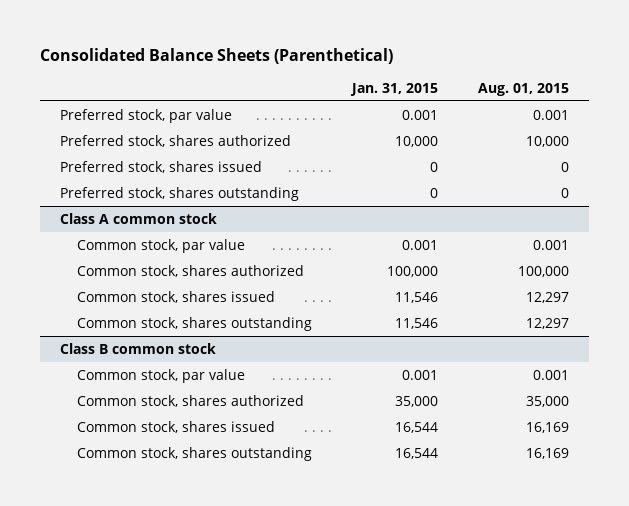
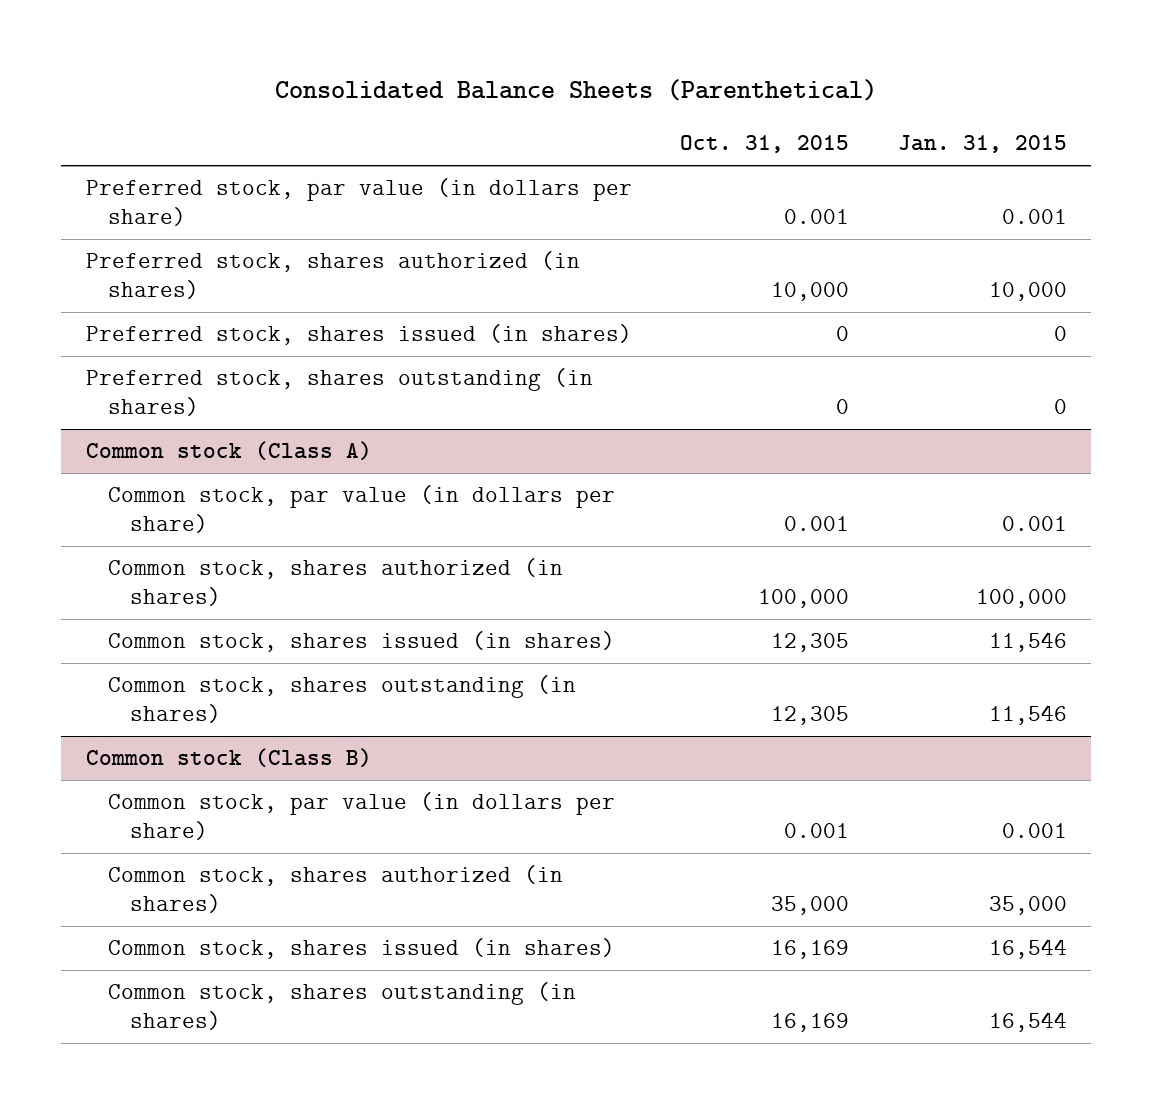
- | Jan. 31, 2015 | Aug. 01, 2015
+ | Oct. 31, 2015 | Jan. 31, 2015
- Preferred stock, par value | 0.001 | 0.001
- Preferred stock, shares authorized | 10,000 | 10,000
- Preferred stock, shares issued | 0 | 0
- Preferred stock, shares outstanding | 0 | 0
- Class A common stock
- Common stock, par value | 0.001 | 0.001
- Common stock, shares authorized | 100,000 | 100,000
- Common stock, shares issued | 11,546 | 12,297
- Common stock, shares outstanding | 11,546 | 12,297
- Class B common stock
- Common stock, par value | 0.001 | 0.001
- Common stock, shares authorized | 35,000 | 35,000
- Common stock, shares issued | 16,544 | 16,169
- Common stock, shares outstanding | 16,544 | 16,169
+ Preferred stock, par value (in dollars per share) | 0.001 | 0.001
+ Preferred stock, shares authorized (in shares) | 10,000 | 10,000
+ Preferred stock, shares issued (in shares) | 0 | 0
+ Preferred stock, shares outstanding (in shares) | 0 | 0
+ Common stock (Class A)
+ Common stock, par value (in dollars per share) | 0.001 | 0.001
+ Common stock, shares authorized (in shares) | 100,000 | 100,000
+ Common stock, shares issued (in shares) | 12,305 | 11,546
+ Common stock, shares outstanding (in shares) | 12,305 | 11,546
+ Common stock (Class B)
+ Common stock, par value (in dollars per share) | 0.001 | 0.001
+ Common stock, shares authorized (in shares) | 35,000 | 35,000
+ Common stock, shares issued (in shares) | 16,169 | 16,544
+ Common stock, shares outstanding (in shares) | 16,169 | 16,544

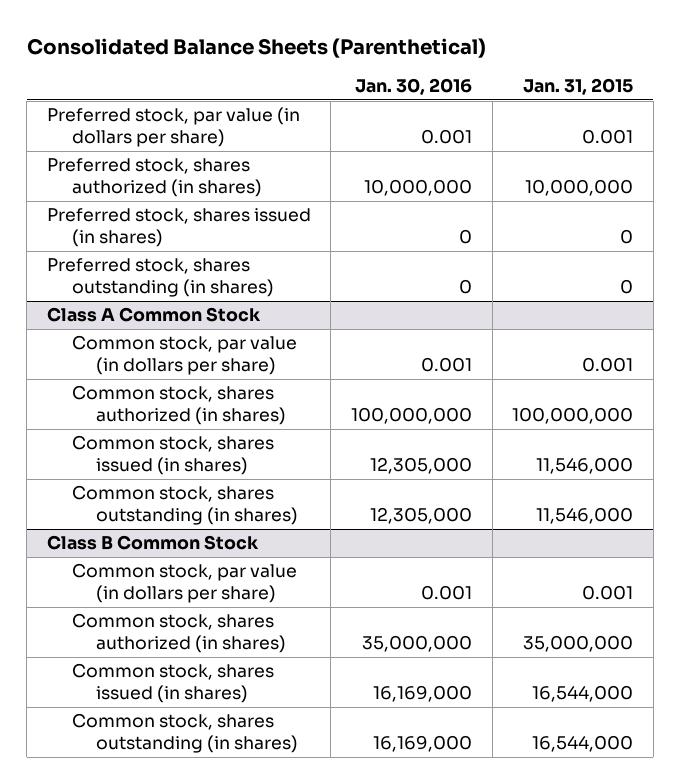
- | Oct. 31, 2015 | Jan. 31, 2015
+ | Jan. 30, 2016 | Jan. 31, 2015
- Preferred stock, shares authorized (in shares) | 10,000 | 10,000
+ Preferred stock, shares authorized (in shares) | 10,000,000 | 10,000,000
- Common stock (Class A)
+ Class A Common Stock
- Common stock, shares authorized (in shares) | 100,000 | 100,000
- Common stock, shares issued (in shares) | 12,305 | 11,546
- Common stock, shares outstanding (in shares) | 12,305 | 11,546
- Common stock (Class B)
+ Common stock, shares authorized (in shares) | 100,000,000 | 100,000,000
+ Common stock, shares issued (in shares) | 12,305,000 | 11,546,000
+ Common stock, shares outstanding (in shares) | 12,305,000 | 11,546,000
+ Class B Common Stock
- Common stock, shares authorized (in shares) | 35,000 | 35,000
- Common stock, shares issued (in shares) | 16,169 | 16,544
- Common stock, shares outstanding (in shares) | 16,169 | 16,544
+ Common stock, shares authorized (in shares) | 35,000,000 | 35,000,000
+ Common stock, shares issued (in shares) | 16,169,000 | 16,544,000
+ Common stock, shares outstanding (in shares) | 16,169,000 | 16,544,000

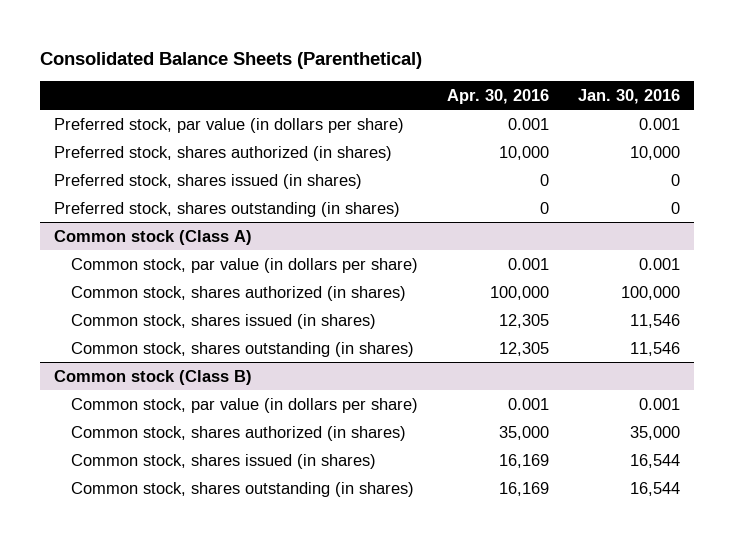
- | Jan. 30, 2016 | Jan. 31, 2015
+ | Apr. 30, 2016 | Jan. 30, 2016
- Preferred stock, shares authorized (in shares) | 10,000,000 | 10,000,000
+ Preferred stock, shares authorized (in shares) | 10,000 | 10,000
- Class A Common Stock
+ Common stock (Class A)
- Common stock, shares authorized (in shares) | 100,000,000 | 100,000,000
- Common stock, shares issued (in shares) | 12,305,000 | 11,546,000
- Common stock, shares outstanding (in shares) | 12,305,000 | 11,546,000
- Class B Common Stock
+ Common stock, shares authorized (in shares) | 100,000 | 100,000
+ Common stock, shares issued (in shares) | 12,305 | 11,546
+ Common stock, shares outstanding (in shares) | 12,305 | 11,546
+ Common stock (Class B)
- Common stock, shares authorized (in shares) | 35,000,000 | 35,000,000
- Common stock, shares issued (in shares) | 16,169,000 | 16,544,000
- Common stock, shares outstanding (in shares) | 16,169,000 | 16,544,000
+ Common stock, shares authorized (in shares) | 35,000 | 35,000
+ Common stock, shares issued (in shares) | 16,169 | 16,544
+ Common stock, shares outstanding (in shares) | 16,169 | 16,544

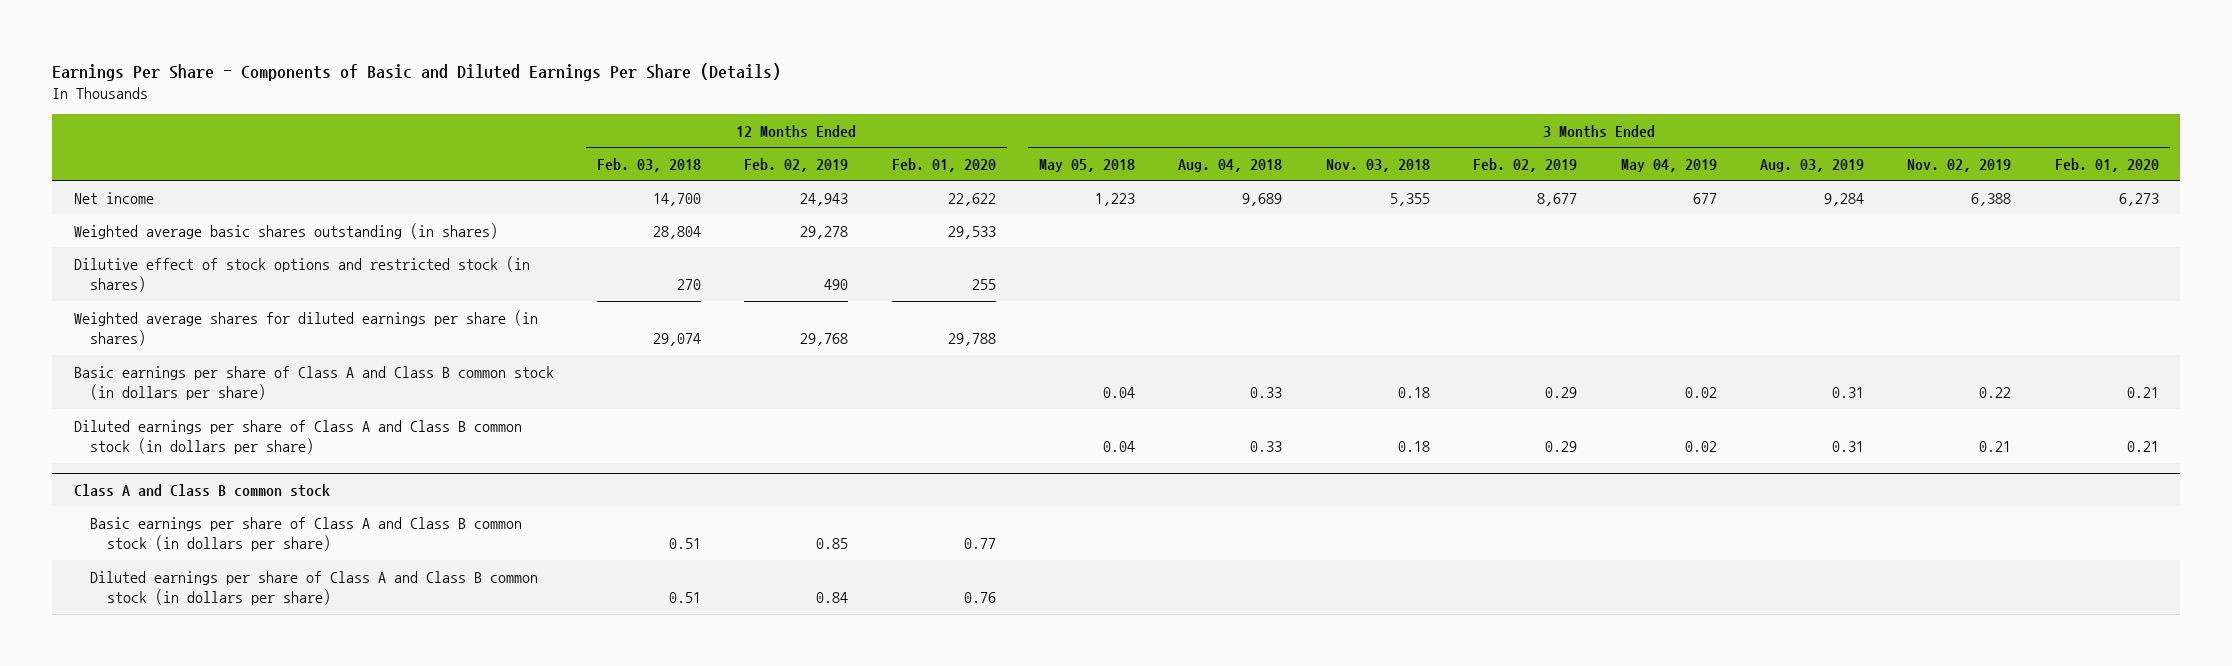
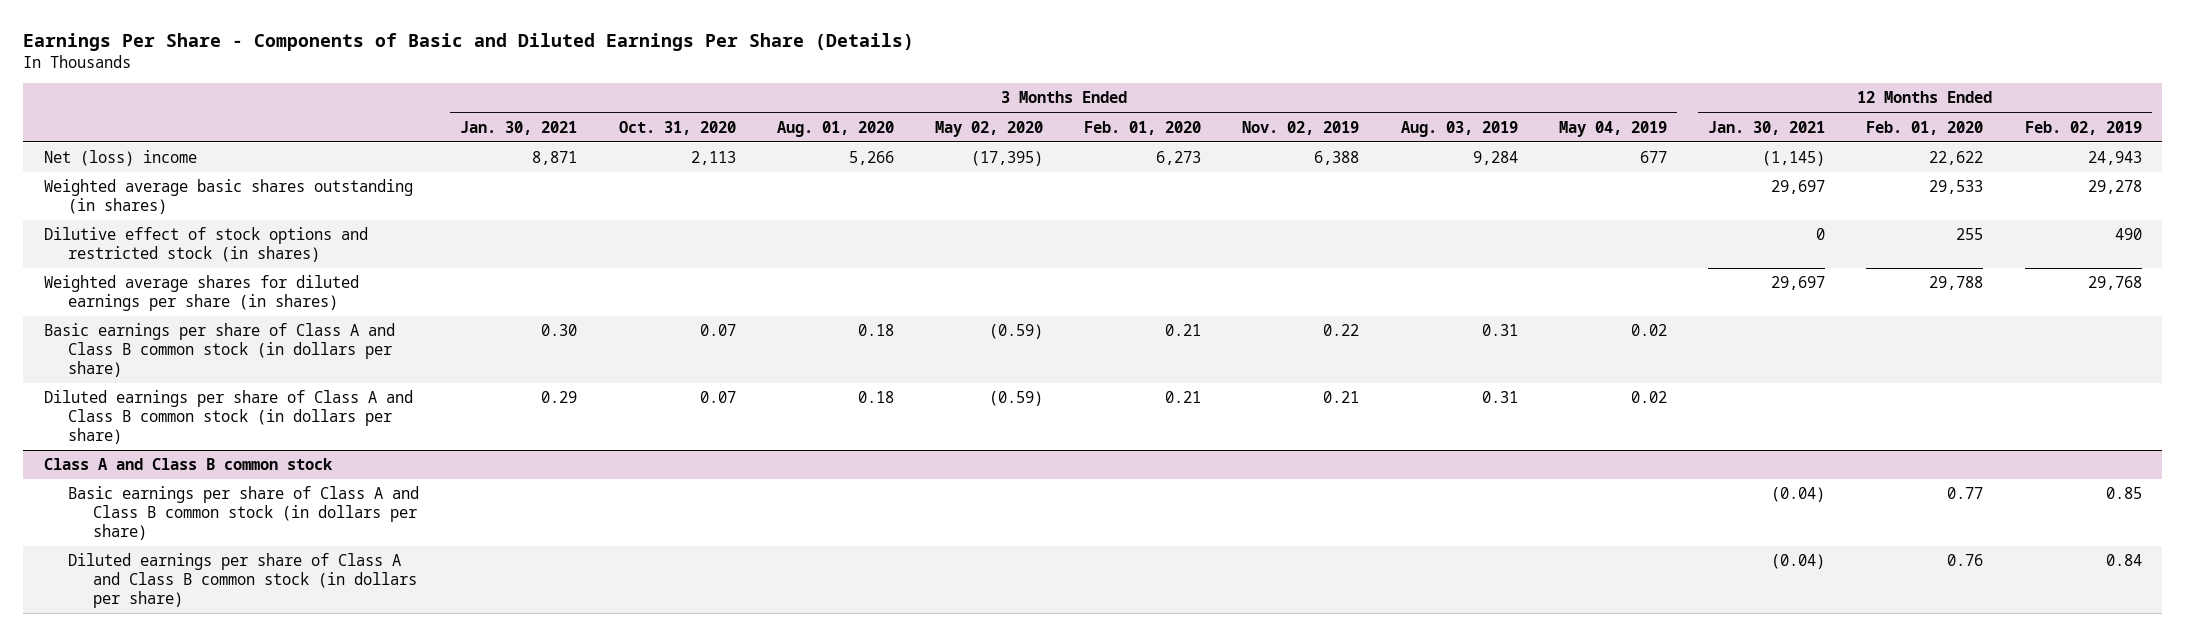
- | 12 Months Ended Feb. 03, 2018 | 12 Months Ended Feb. 02, 2019 | 12 Months Ended Feb. 01, 2020 | 3 Months Ended May 05, 2018 | 3 Months Ended Aug. 04, 2018 | 3 Months Ended Nov. 03, 2018 | 3 Months Ended Feb. 02, 2019 | 3 Months Ended May 04, 2019 | 3 Months Ended Aug. 03, 2019 | 3 Months Ended Nov. 02, 2019 | 3 Months Ended Feb. 01, 2020
+ | 3 Months Ended Jan. 30, 2021 | 3 Months Ended Oct. 31, 2020 | 3 Months Ended Aug. 01, 2020 | 3 Months Ended May 02, 2020 | 3 Months Ended Feb. 01, 2020 | 3 Months Ended Nov. 02, 2019 | 3 Months Ended Aug. 03, 2019 | 3 Months Ended May 04, 2019 | 12 Months Ended Jan. 30, 2021 | 12 Months Ended Feb. 01, 2020 | 12 Months Ended Feb. 02, 2019
- Net income | 14,700 | 24,943 | 22,622 | 1,223 | 9,689 | 5,355 | 8,677 | 677 | 9,284 | 6,388 | 6,273
+ Net (loss) income | 8,871 | 2,113 | 5,266 | (17,395) | 6,273 | 6,388 | 9,284 | 677 | (1,145) | 22,622 | 24,943

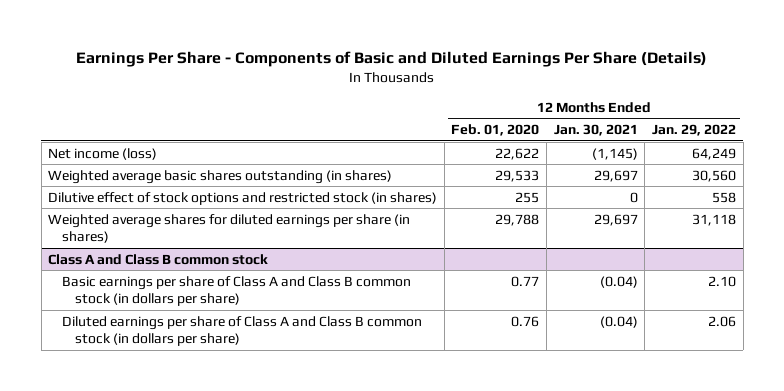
- | 3 Months Ended Jan. 30, 2021 | 3 Months Ended Oct. 31, 2020 | 3 Months Ended Aug. 01, 2020 | 3 Months Ended May 02, 2020 | 3 Months Ended Feb. 01, 2020 | 3 Months Ended Nov. 02, 2019 | 3 Months Ended Aug. 03, 2019 | 3 Months Ended May 04, 2019 | 12 Months Ended Jan. 30, 2021 | 12 Months Ended Feb. 01, 2020 | 12 Months Ended Feb. 02, 2019
+ | 12 Months Ended Feb. 01, 2020 | 12 Months Ended Jan. 30, 2021 | 12 Months Ended Jan. 29, 2022
- Net (loss) income | 8,871 | 2,113 | 5,266 | (17,395) | 6,273 | 6,388 | 9,284 | 677 | (1,145) | 22,622 | 24,943
+ Net income (loss) | 22,622 | (1,145) | 64,249
- Basic earnings per share of Class A and Class B common stock (in dollars per share) | 0.30 | 0.07 | 0.18 | (0.59) | 0.21 | 0.22 | 0.31 | 0.02 | | |
- Diluted earnings per share of Class A and Class B common stock (in dollars per share) | 0.29 | 0.07 | 0.18 | (0.59) | 0.21 | 0.21 | 0.31 | 0.02 | | |

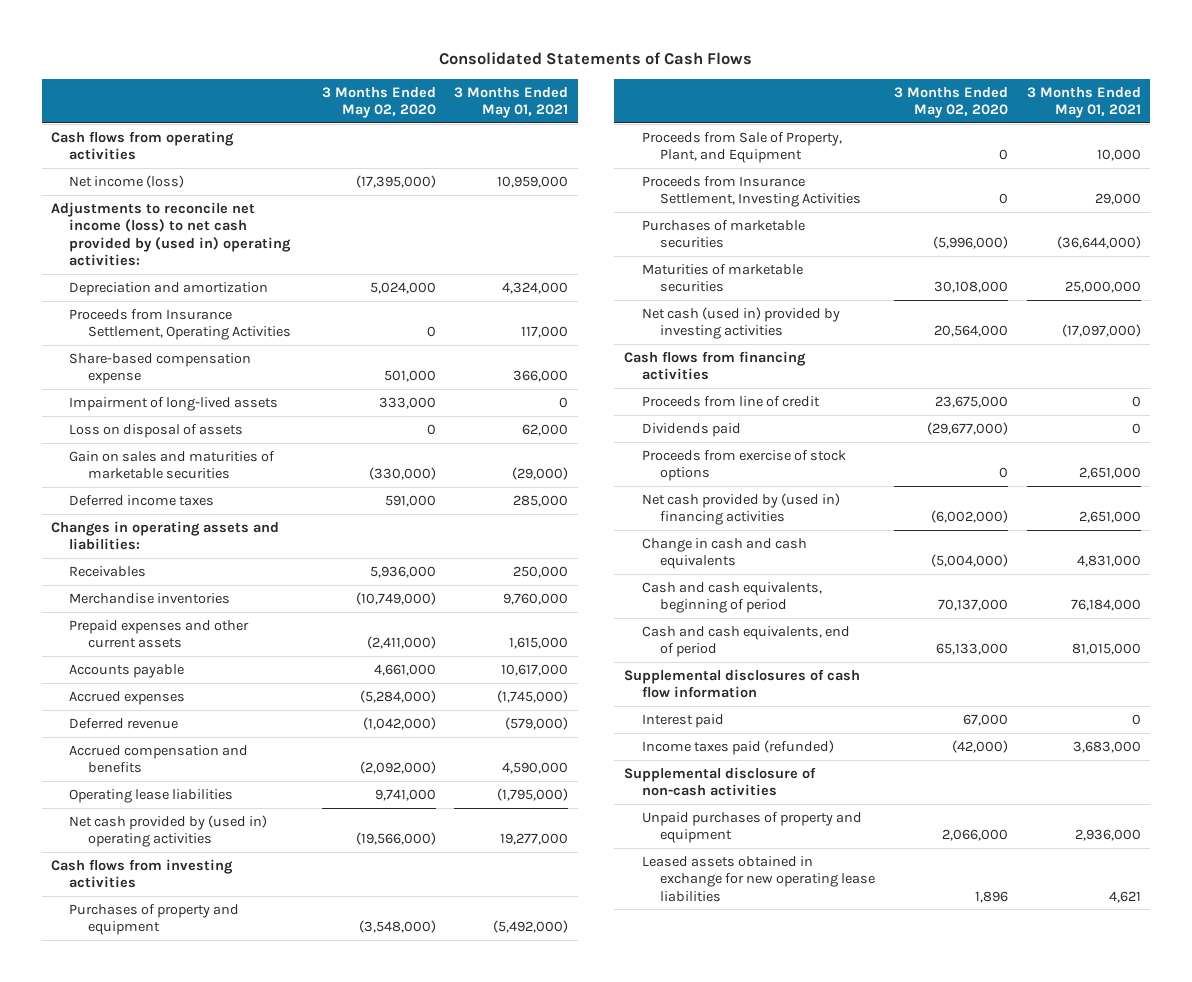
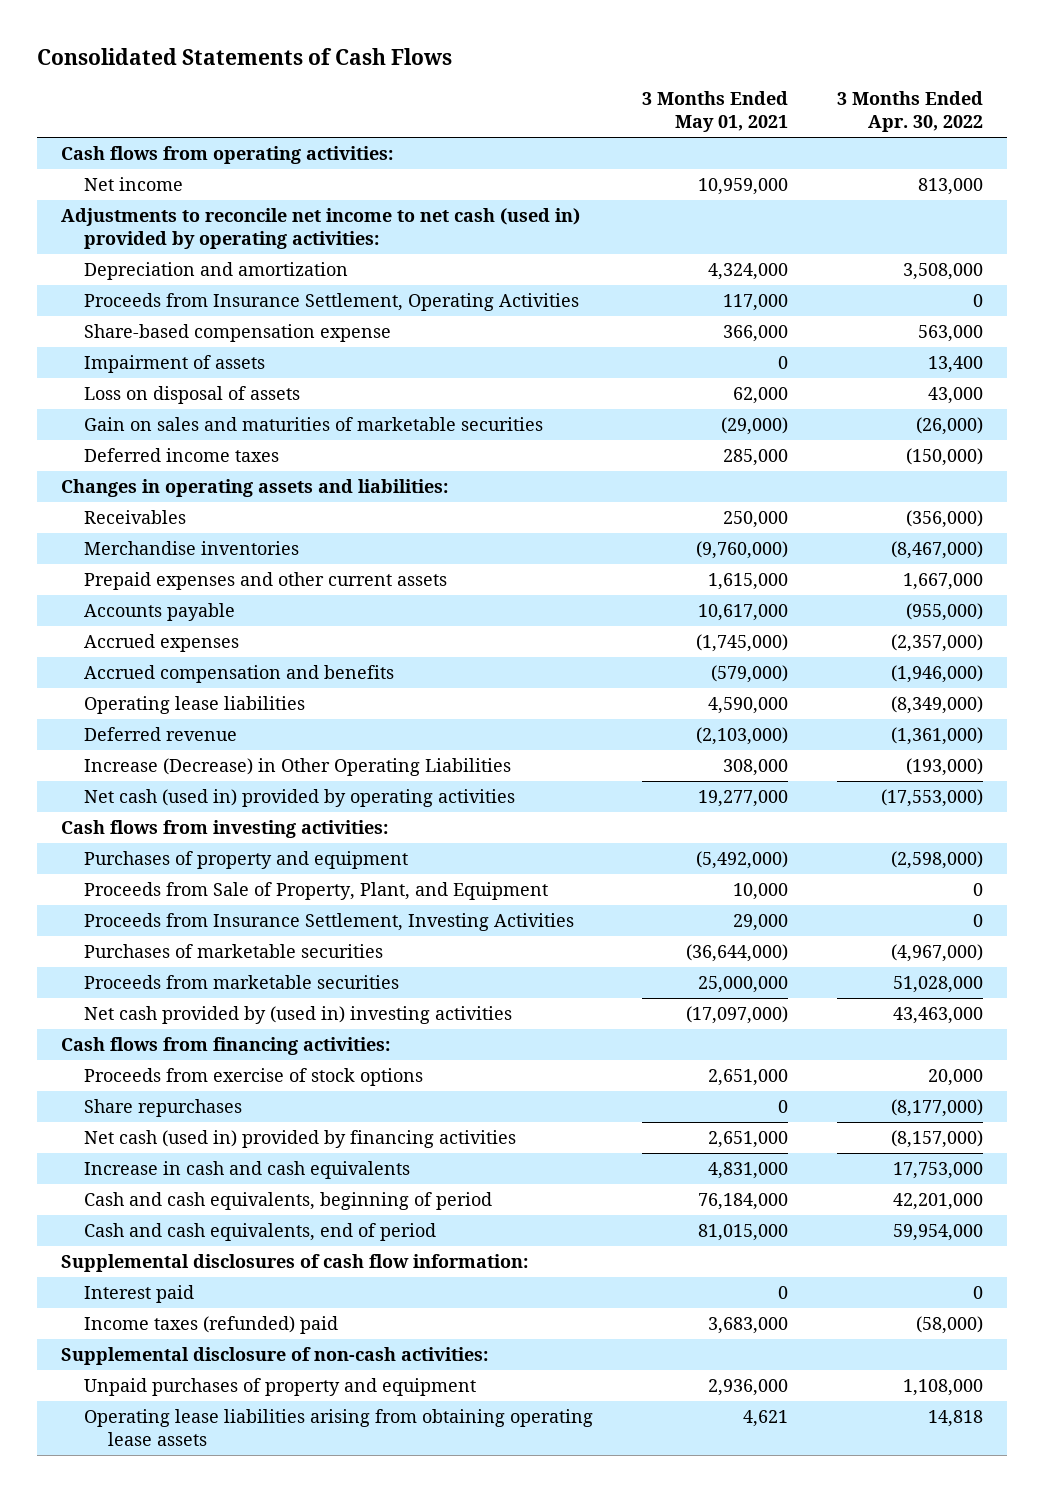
- | 3 Months Ended May 02, 2020 | 3 Months Ended May 01, 2021
+ | 3 Months Ended May 01, 2021 | 3 Months Ended Apr. 30, 2022
- Cash flows from operating activities
- Net income (loss) | (17,395,000) | 10,959,000
- Adjustments to reconcile net income (loss) to net cash provided by (used in) operating activities:
+ Cash flows from operating activities:
+ Net income | 10,959,000 | 813,000
+ Adjustments to reconcile net income to net cash (used in) provided by operating activities:
- Impairment of long-lived assets | 333,000 | 0
+ Impairment of assets | 0 | 13,400
- Merchandise inventories | (10,749,000) | 9,760,000
+ Merchandise inventories | (9,760,000) | (8,467,000)
- Deferred revenue | (1,042,000) | (579,000)
- Accrued compensation and benefits | (2,092,000) | 4,590,000
- Operating lease liabilities | 9,741,000 | (1,795,000)
- Net cash provided by (used in) operating activities | (19,566,000) | 19,277,000
- Cash flows from investing activities
+ Accrued compensation and benefits | (579,000) | (1,946,000)
+ Operating lease liabilities | 4,590,000 | (8,349,000)
+ Deferred revenue | (2,103,000) | (1,361,000)
+ Increase (Decrease) in Other Operating Liabilities | 308,000 | (193,000)
+ Net cash (used in) provided by operating activities | 19,277,000 | (17,553,000)
+ Cash flows from investing activities:
- Maturities of marketable securities | 30,108,000 | 25,000,000
- Net cash (used in) provided by investing activities | 20,564,000 | (17,097,000)
- Cash flows from financing activities
- Proceeds from line of credit | 23,675,000 | 0
- Dividends paid | (29,677,000) | 0
+ Proceeds from marketable securities | 25,000,000 | 51,028,000
+ Net cash provided by (used in) investing activities | (17,097,000) | 43,463,000
+ Cash flows from financing activities:
- Net cash provided by (used in) financing activities | (6,002,000) | 2,651,000
- Change in cash and cash equivalents | (5,004,000) | 4,831,000
+ Share repurchases | 0 | (8,177,000)
+ Net cash (used in) provided by financing activities | 2,651,000 | (8,157,000)
+ Increase in cash and cash equivalents | 4,831,000 | 17,753,000
- Supplemental disclosures of cash flow information
+ Supplemental disclosures of cash flow information:
- Income taxes paid (refunded) | (42,000) | 3,683,000
- Supplemental disclosure of non-cash activities
+ Income taxes (refunded) paid | 3,683,000 | (58,000)
+ Supplemental disclosure of non-cash activities:
- Leased assets obtained in exchange for new operating lease liabilities | 1,896 | 4,621
+ Operating lease liabilities arising from obtaining operating lease assets | 4,621 | 14,818

